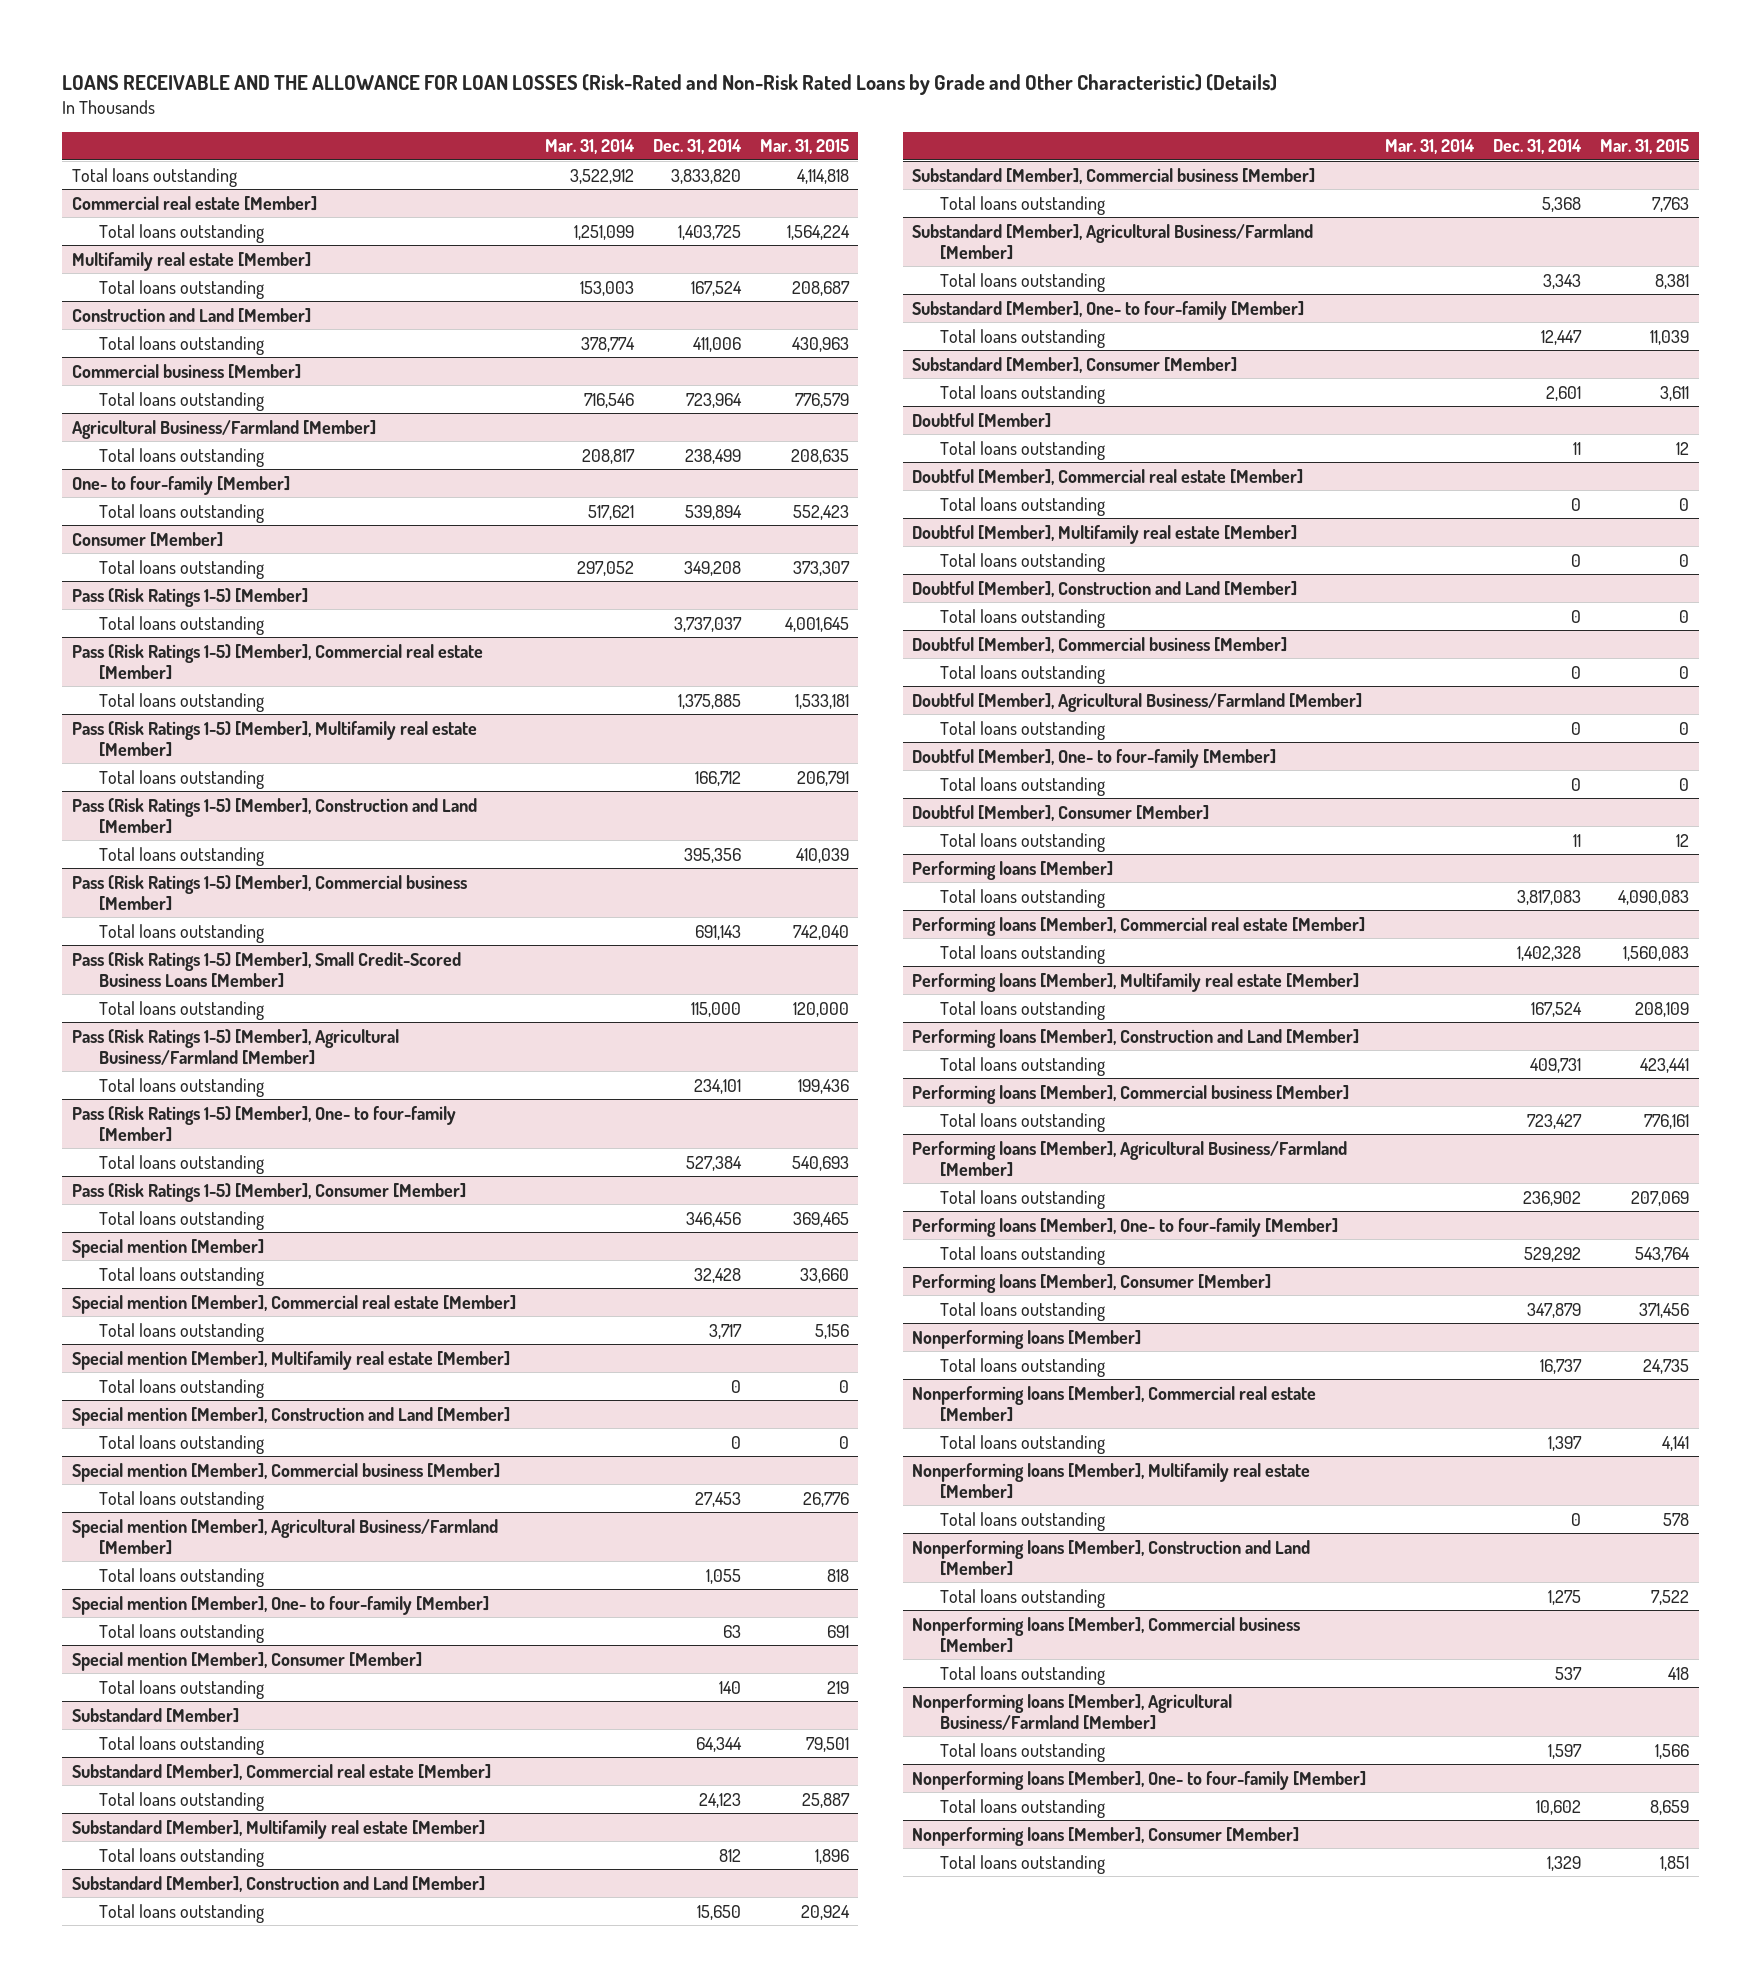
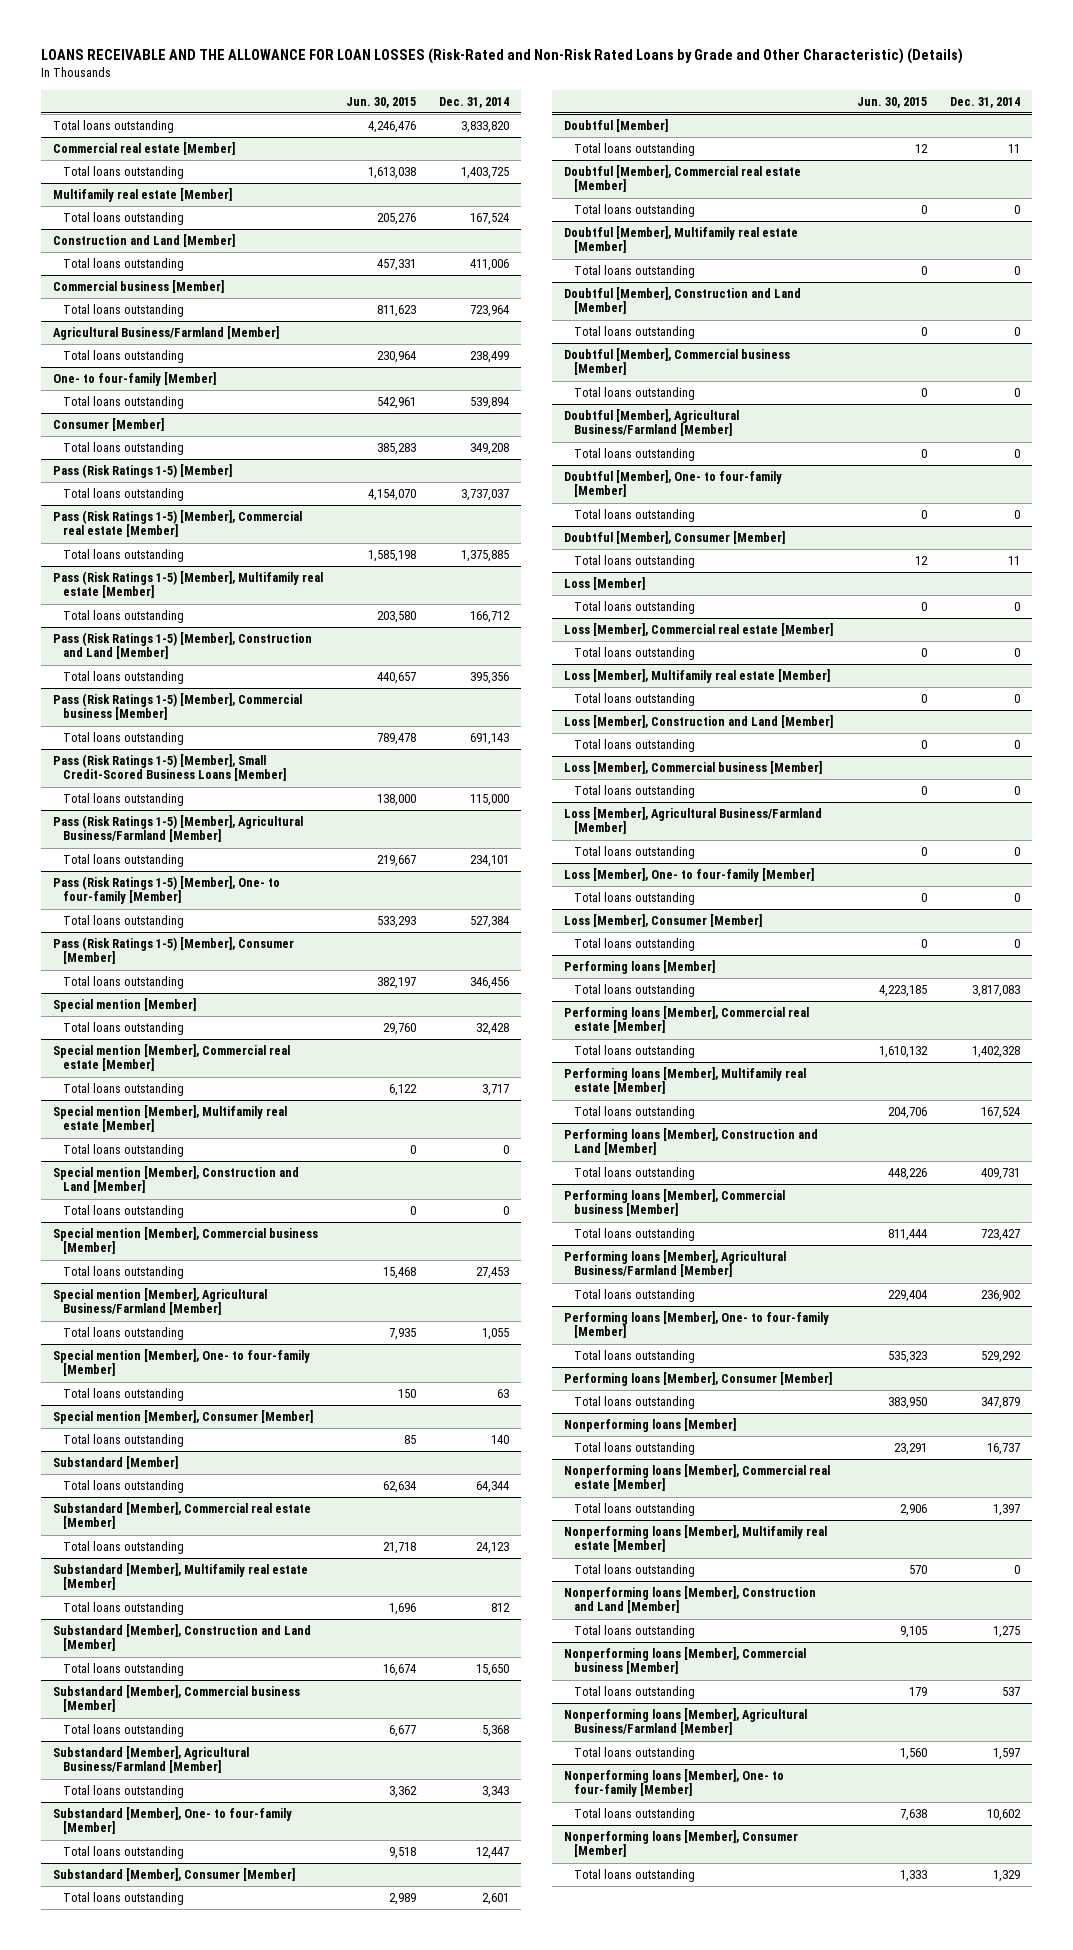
- | Mar. 31, 2014 | Dec. 31, 2014 | Mar. 31, 2015
+ | Jun. 30, 2015 | Dec. 31, 2014
+ Loss [Member]
+ Total loans outstanding | 0 | 0
+ Loss [Member], Commercial real estate [Member]
+ Total loans outstanding | 0 | 0
+ Loss [Member], Multifamily real estate [Member]
+ Total loans outstanding | 0 | 0
+ Loss [Member], Construction and Land [Member]
+ Total loans outstanding | 0 | 0
+ Loss [Member], Commercial business [Member]
+ Total loans outstanding | 0 | 0
+ Loss [Member], Agricultural Business/Farmland [Member]
+ Total loans outstanding | 0 | 0
+ Loss [Member], One- to four-family [Member]
+ Total loans outstanding | 0 | 0
+ Loss [Member], Consumer [Member]
+ Total loans outstanding | 0 | 0

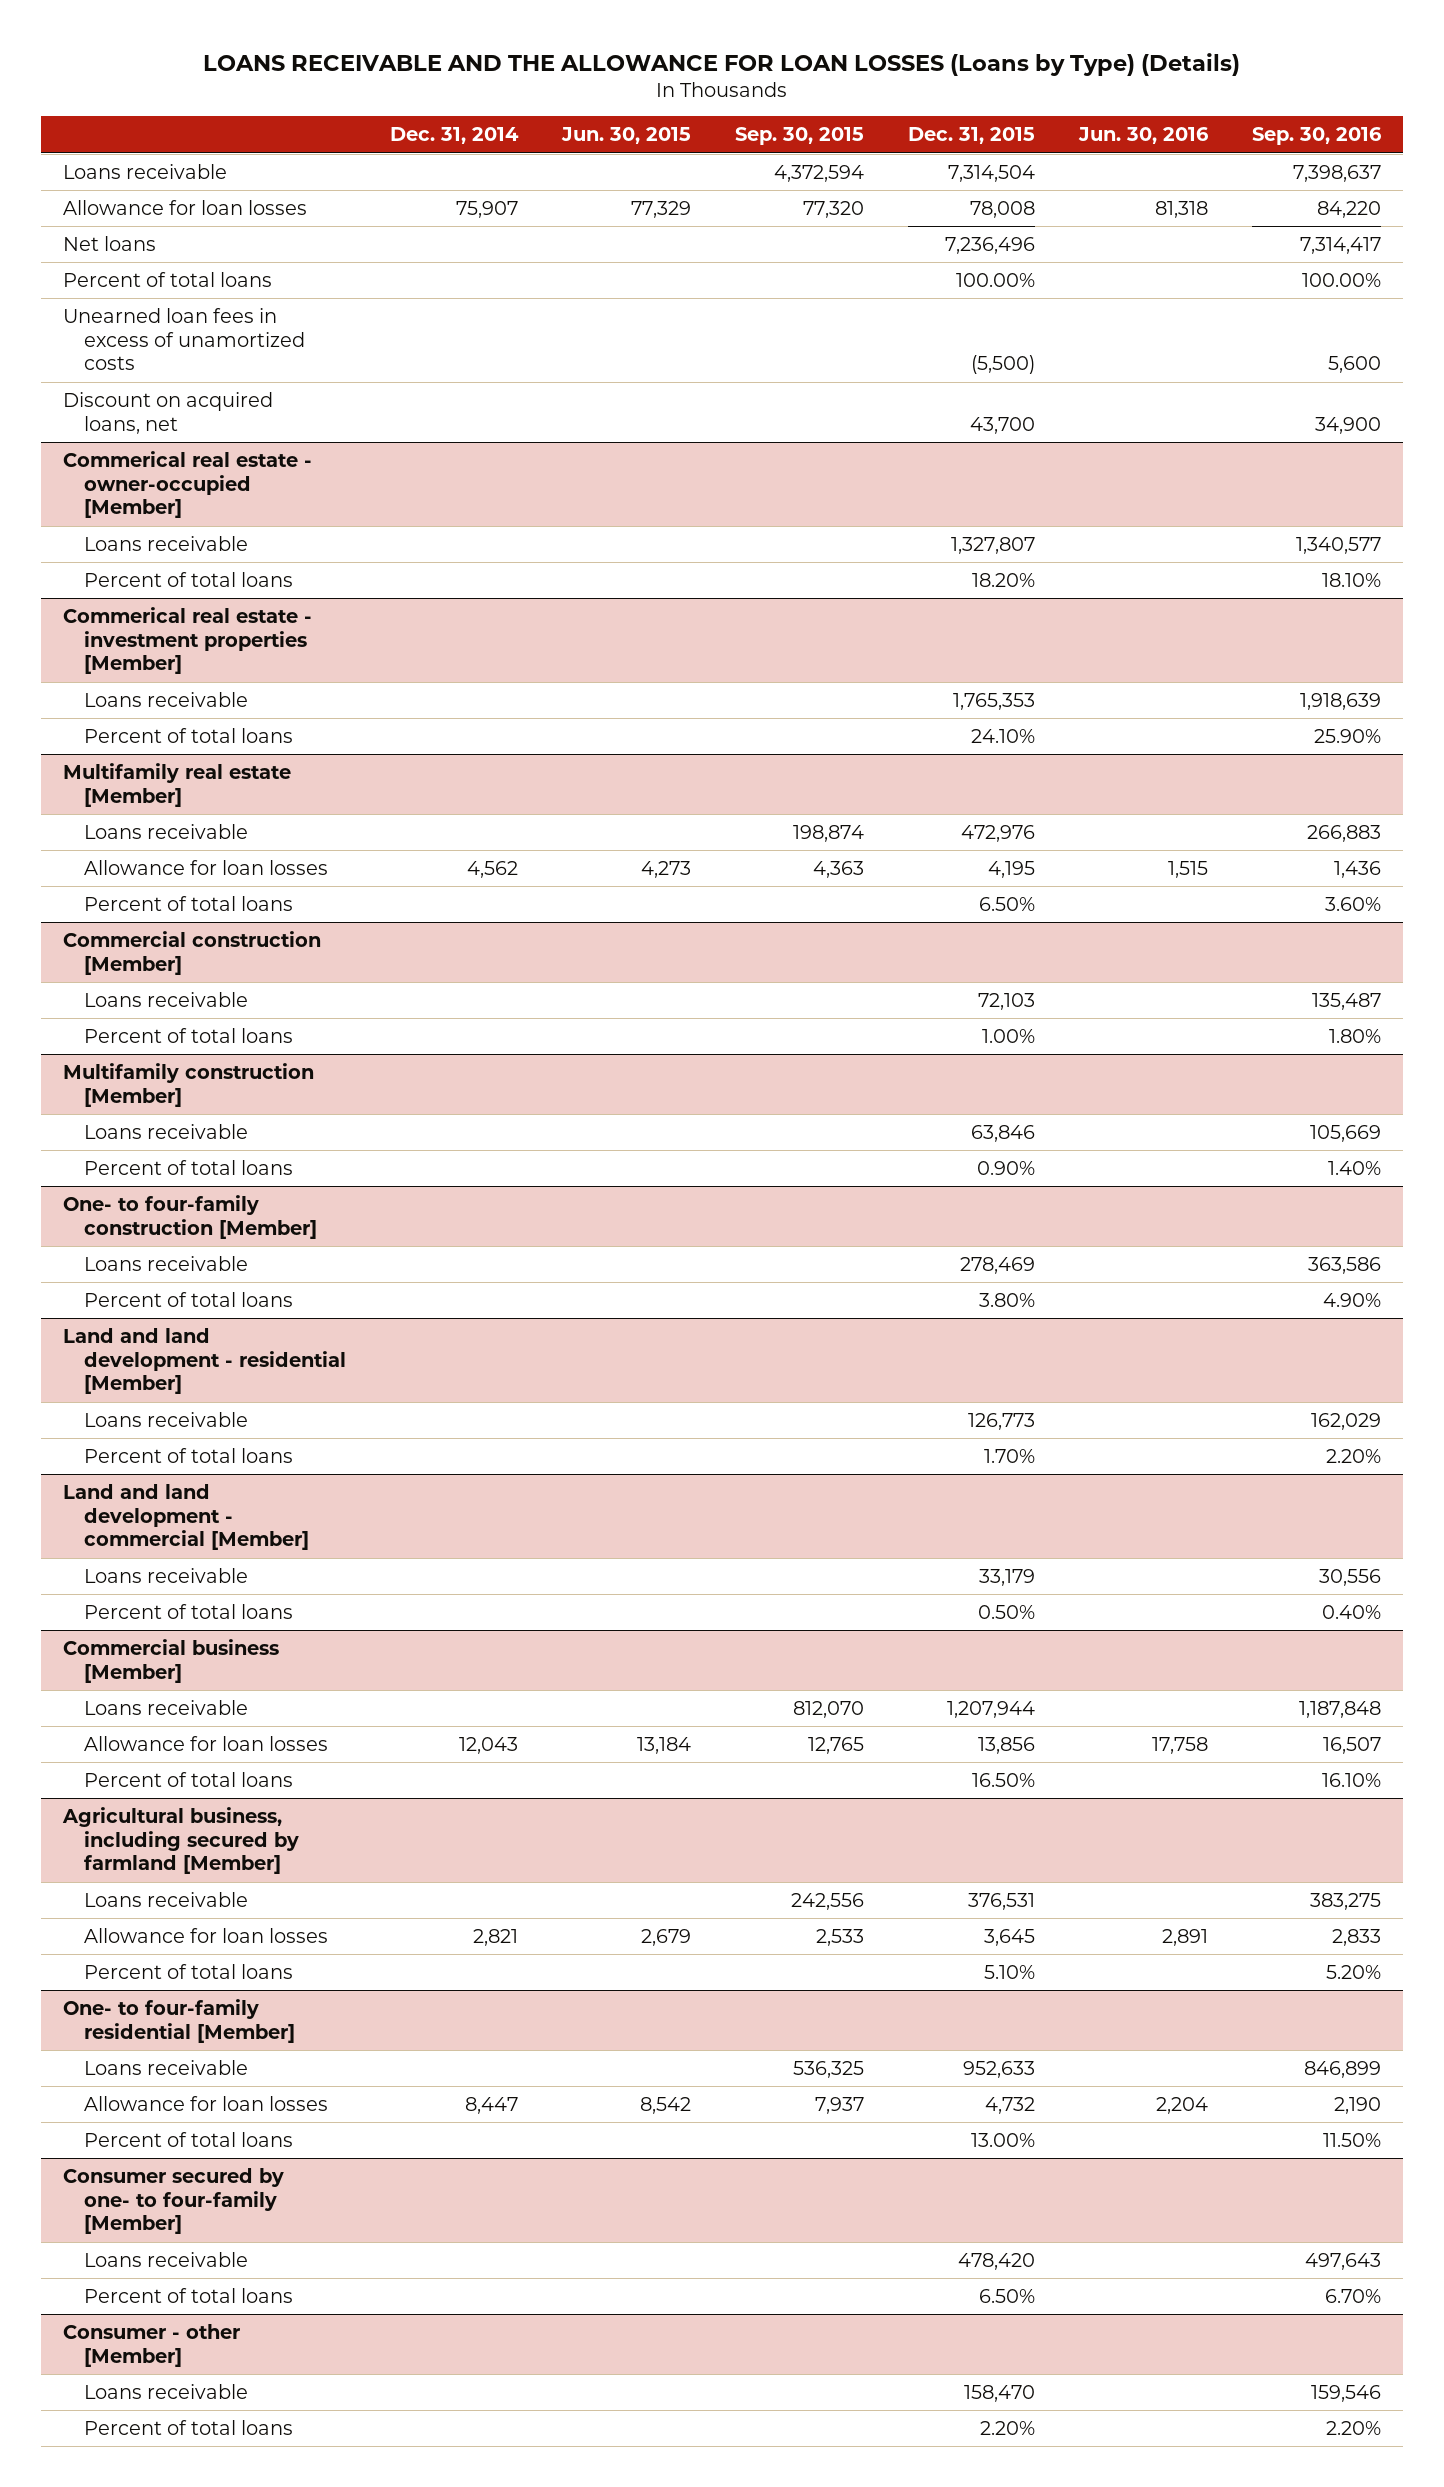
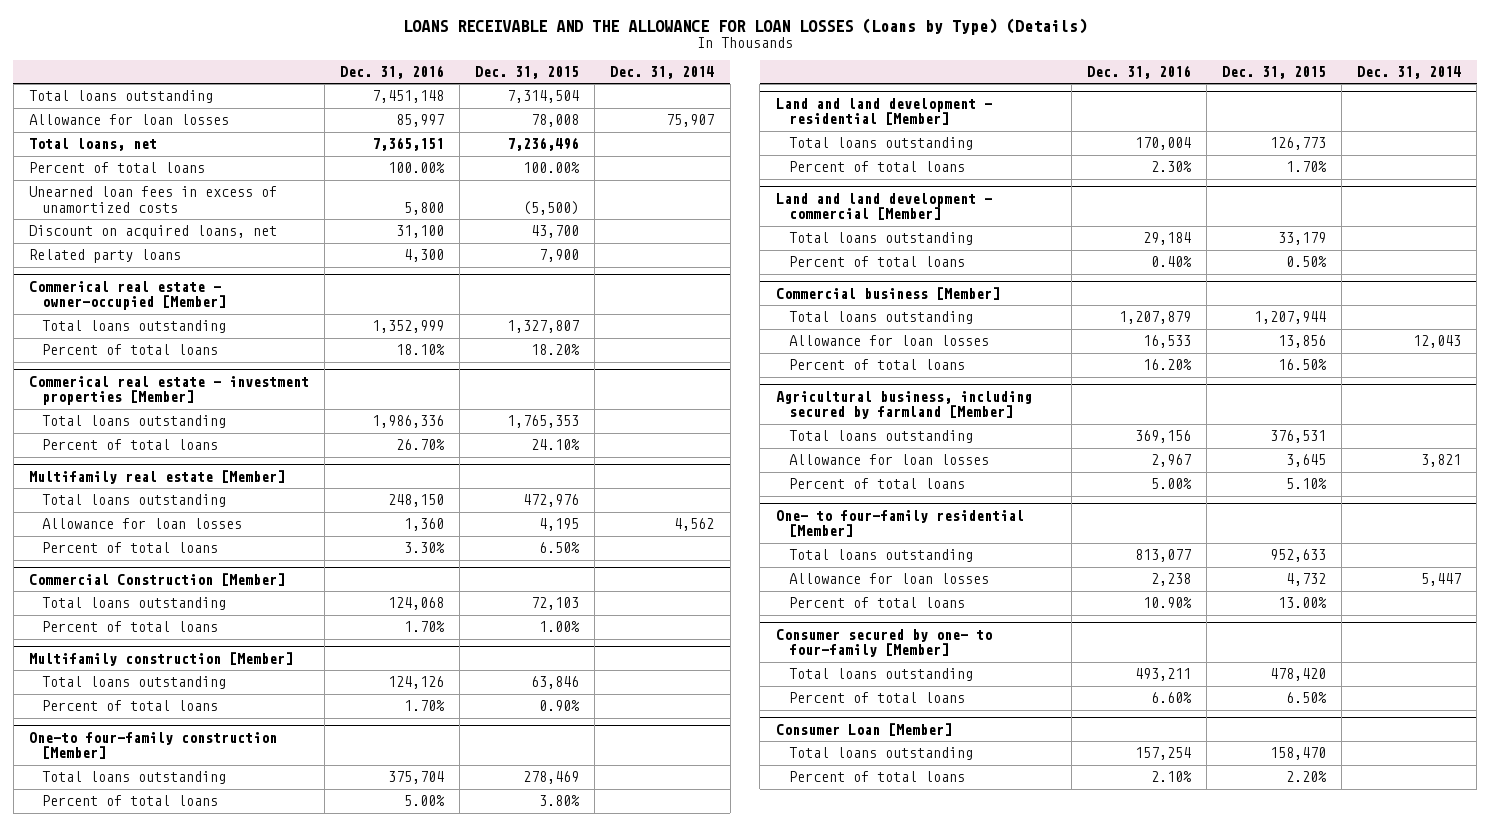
- | Dec. 31, 2014 | Jun. 30, 2015 | Sep. 30, 2015 | Dec. 31, 2015 | Jun. 30, 2016 | Sep. 30, 2016
+ | Dec. 31, 2016 | Dec. 31, 2015 | Dec. 31, 2014
- Loans receivable | | | 4,372,594 | 7,314,504 | | 7,398,637
+ Total loans outstanding | 7,451,148 | 7,314,504 |
- Net loans | | | | 7,236,496 | | 7,314,417
+ Total loans, net | 7,365,151 | 7,236,496 |
+ Related party loans | 4,300 | 7,900 |
@ Commerical real estate - owner-occupied [Member]
- Loans receivable | | | | 1,327,807 | | 1,340,577
+ Total loans outstanding | 1,352,999 | 1,327,807 |
@ Commerical real estate - investment properties [Member]
- Loans receivable | | | | 1,765,353 | | 1,918,639
+ Total loans outstanding | 1,986,336 | 1,765,353 |
@ Multifamily real estate [Member]
- Loans receivable | | | 198,874 | 472,976 | | 266,883
+ Total loans outstanding | 248,150 | 472,976 |
- Commercial construction [Member]
- Loans receivable | | | | 72,103 | | 135,487
+ Commercial Construction [Member]
+ Total loans outstanding | 124,068 | 72,103 |
@ Multifamily construction [Member]
- Loans receivable | | | | 63,846 | | 105,669
+ Total loans outstanding | 124,126 | 63,846 |
- One- to four-family construction [Member]
- Loans receivable | | | | 278,469 | | 363,586
+ One-to four-family construction [Member]
+ Total loans outstanding | 375,704 | 278,469 |
@ Land and land development - residential [Member]
- Loans receivable | | | | 126,773 | | 162,029
+ Total loans outstanding | 170,004 | 126,773 |
@ Land and land development - commercial [Member]
- Loans receivable | | | | 33,179 | | 30,556
+ Total loans outstanding | 29,184 | 33,179 |
@ Commercial business [Member]
- Loans receivable | | | 812,070 | 1,207,944 | | 1,187,848
+ Total loans outstanding | 1,207,879 | 1,207,944 |
@ Agricultural business, including secured by farmland [Member]
- Loans receivable | | | 242,556 | 376,531 | | 383,275
- Allowance for loan losses | 2,821 | 2,679 | 2,533 | 3,645 | 2,891 | 2,833
+ Total loans outstanding | 369,156 | 376,531 |
+ Allowance for loan losses | 2,967 | 3,645 | 3,821
@ One- to four-family residential [Member]
- Loans receivable | | | 536,325 | 952,633 | | 846,899
- Allowance for loan losses | 8,447 | 8,542 | 7,937 | 4,732 | 2,204 | 2,190
+ Total loans outstanding | 813,077 | 952,633 |
+ Allowance for loan losses | 2,238 | 4,732 | 5,447
@ Consumer secured by one- to four-family [Member]
- Loans receivable | | | | 478,420 | | 497,643
+ Total loans outstanding | 493,211 | 478,420 |
- Consumer - other [Member]
- Loans receivable | | | | 158,470 | | 159,546
+ Consumer Loan [Member]
+ Total loans outstanding | 157,254 | 158,470 |

